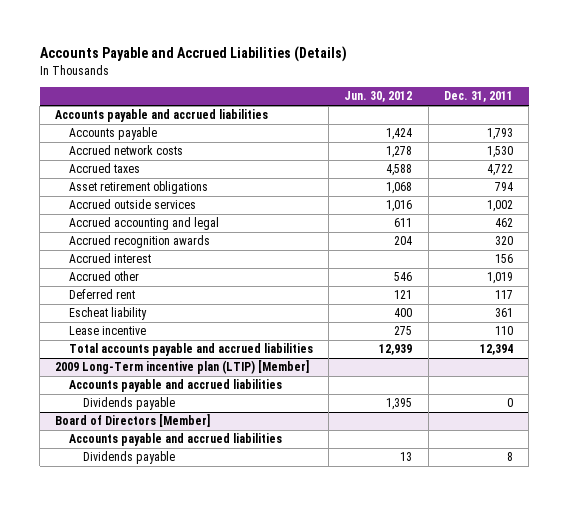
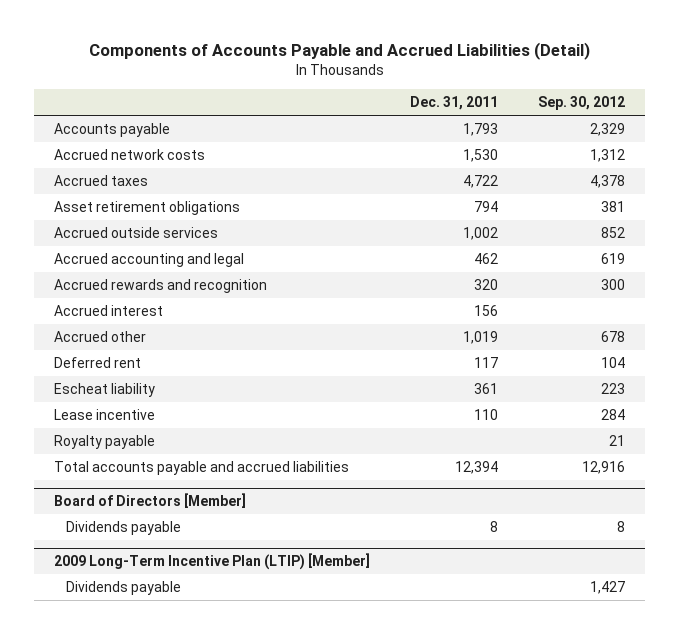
- Accounts Payable and Accrued Liabilities (Details)
+ Components of Accounts Payable and Accrued Liabilities (Detail)
- | Jun. 30, 2012 | Dec. 31, 2011
+ | Dec. 31, 2011 | Sep. 30, 2012
- Accounts payable and accrued liabilities
- Accrued recognition awards | 204 | 320
+ Accrued rewards and recognition | 320 | 300
+ Royalty payable | | 21
- 2009 Long-Term incentive plan (LTIP) [Member]
- Accounts payable and accrued liabilities
- Dividends payable | 1,395 | 0
@ Board of Directors [Member]
- Accounts payable and accrued liabilities
+ 2009 Long-Term Incentive Plan (LTIP) [Member]
+ Dividends payable | | 1,427

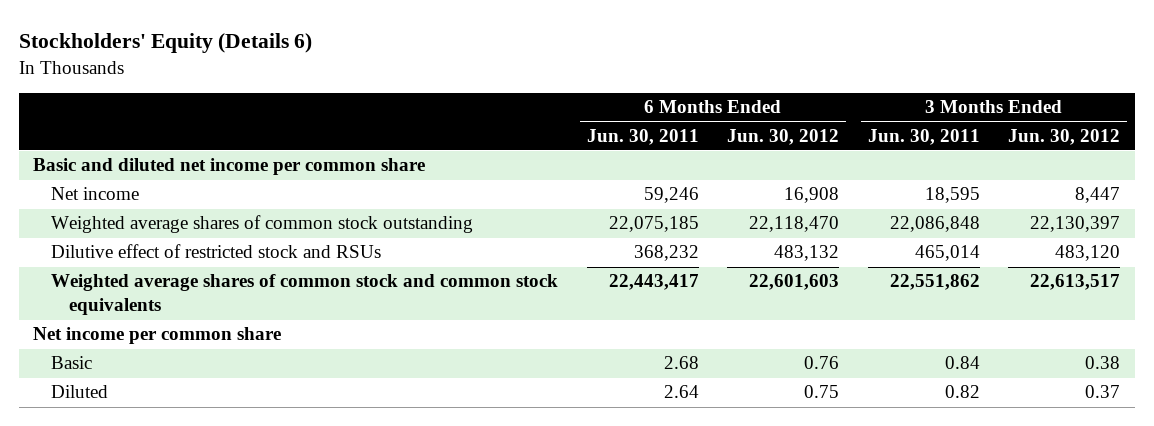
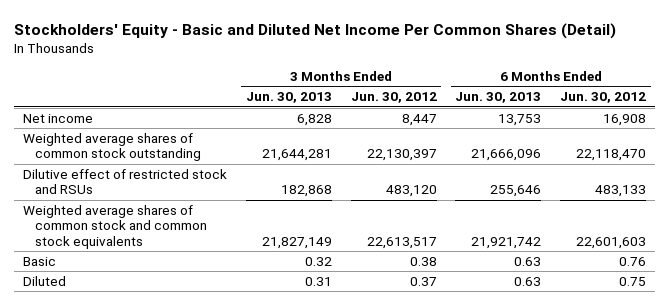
- Stockholders' Equity (Details 6)
+ Stockholders' Equity - Basic and Diluted Net Income Per Common Shares (Detail)
- | 6 Months Ended Jun. 30, 2011 | 6 Months Ended Jun. 30, 2012 | 3 Months Ended Jun. 30, 2011 | 3 Months Ended Jun. 30, 2012
+ | 3 Months Ended Jun. 30, 2013 | 3 Months Ended Jun. 30, 2012 | 6 Months Ended Jun. 30, 2013 | 6 Months Ended Jun. 30, 2012
- Basic and diluted net income per common share
- Dilutive effect of restricted stock and RSUs | 368,232 | 483,132 | 465,014 | 483,120
+ Dilutive effect of restricted stock and RSUs | 182,868 | 483,120 | 255,646 | 483,133
- Net income per common share

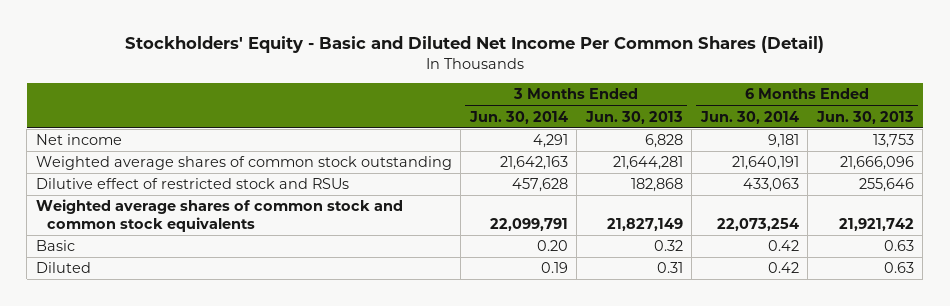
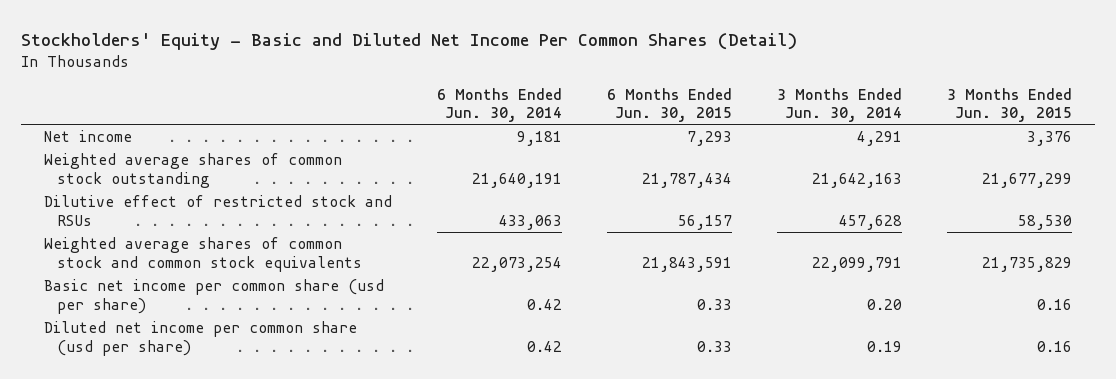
- | 3 Months Ended Jun. 30, 2014 | 3 Months Ended Jun. 30, 2013 | 6 Months Ended Jun. 30, 2014 | 6 Months Ended Jun. 30, 2013
+ | 6 Months Ended Jun. 30, 2014 | 6 Months Ended Jun. 30, 2015 | 3 Months Ended Jun. 30, 2014 | 3 Months Ended Jun. 30, 2015
- Basic | 0.20 | 0.32 | 0.42 | 0.63
- Diluted | 0.19 | 0.31 | 0.42 | 0.63
+ Basic net income per common share (usd per share) | 0.42 | 0.33 | 0.20 | 0.16
+ Diluted net income per common share (usd per share) | 0.42 | 0.33 | 0.19 | 0.16

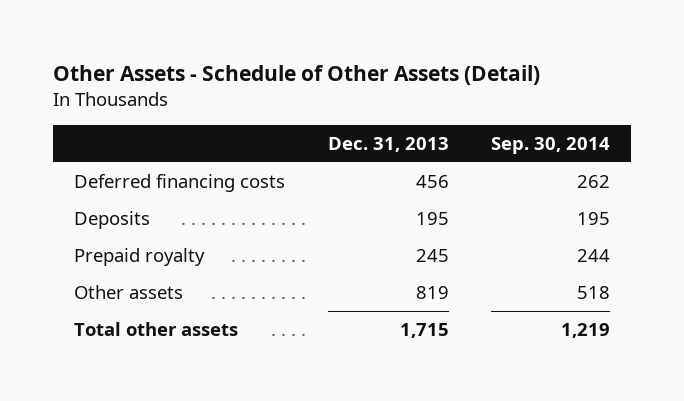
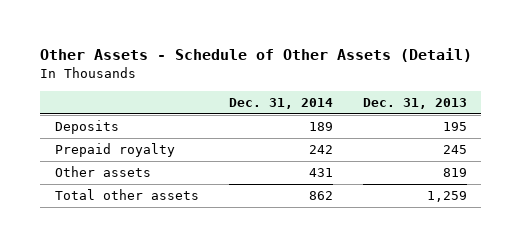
- | Dec. 31, 2013 | Sep. 30, 2014
+ | Dec. 31, 2014 | Dec. 31, 2013
- Deferred financing costs | 456 | 262
- Total other assets | 1,715 | 1,219
+ Total other assets | 862 | 1,259

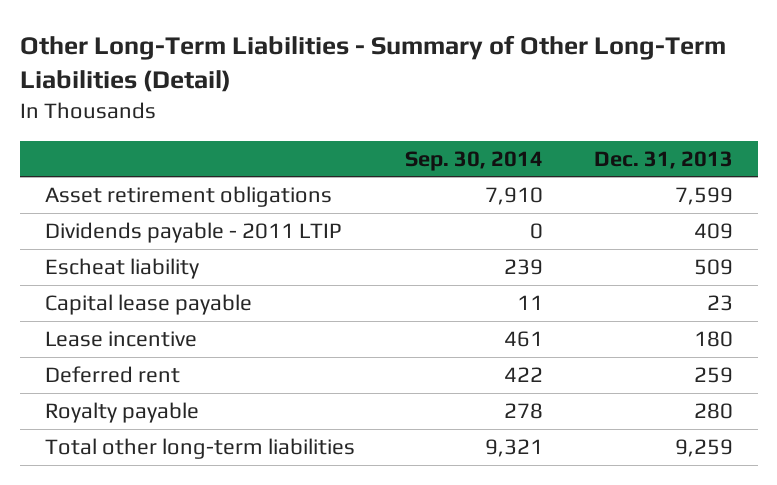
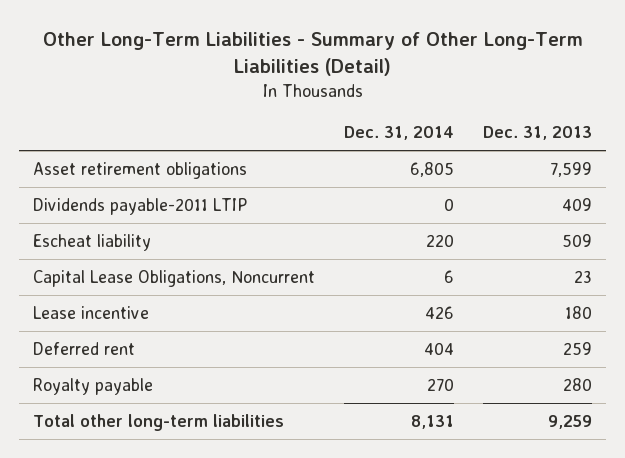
- | Sep. 30, 2014 | Dec. 31, 2013
+ | Dec. 31, 2014 | Dec. 31, 2013
- Dividends payable - 2011 LTIP | 0 | 409
+ Dividends payable-2011 LTIP | 0 | 409
- Capital lease payable | 11 | 23
+ Capital Lease Obligations, Noncurrent | 6 | 23

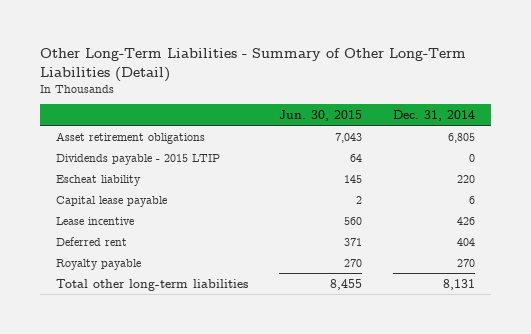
- | Dec. 31, 2014 | Dec. 31, 2013
+ | Jun. 30, 2015 | Dec. 31, 2014
- Dividends payable-2011 LTIP | 0 | 409
+ Dividends payable - 2015 LTIP | 64 | 0
- Capital Lease Obligations, Noncurrent | 6 | 23
+ Capital lease payable | 2 | 6

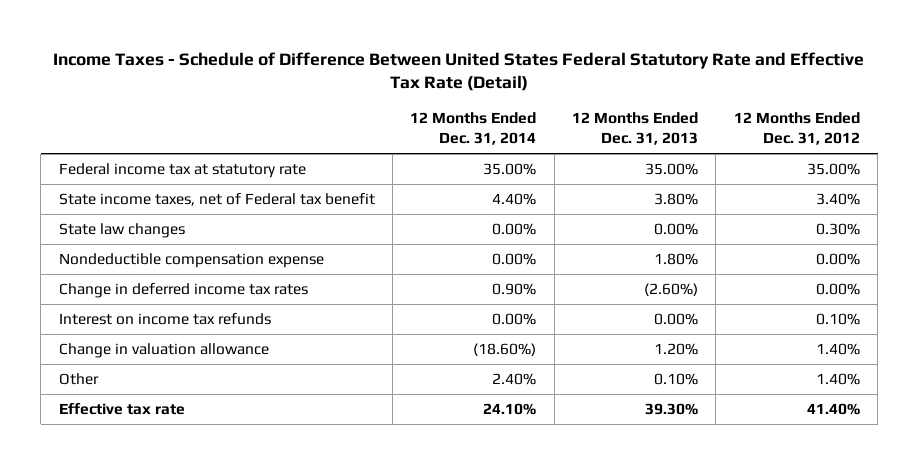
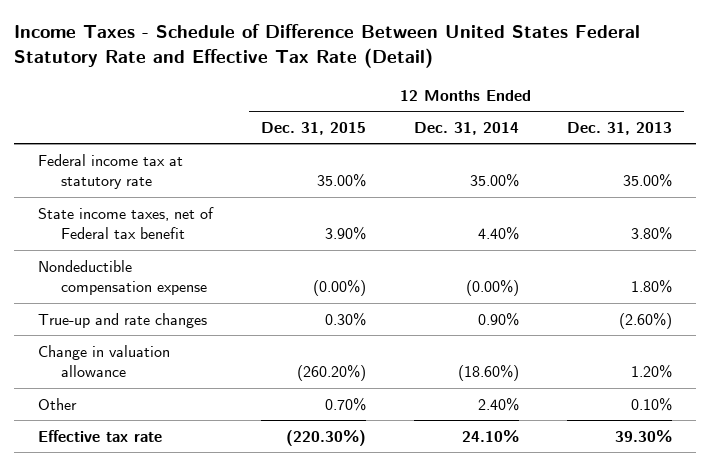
- | 12 Months Ended Dec. 31, 2014 | 12 Months Ended Dec. 31, 2013 | 12 Months Ended Dec. 31, 2012
+ | 12 Months Ended Dec. 31, 2015 | 12 Months Ended Dec. 31, 2014 | 12 Months Ended Dec. 31, 2013
- State law changes | 0.00% | 0.00% | 0.30%
- Nondeductible compensation expense | 0.00% | 1.80% | 0.00%
- Change in deferred income tax rates | 0.90% | (2.60%) | 0.00%
- Interest on income tax refunds | 0.00% | 0.00% | 0.10%
+ Nondeductible compensation expense | (0.00%) | (0.00%) | 1.80%
+ True-up and rate changes | 0.30% | 0.90% | (2.60%)

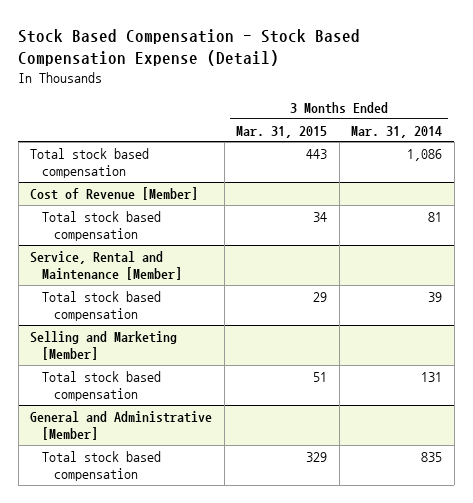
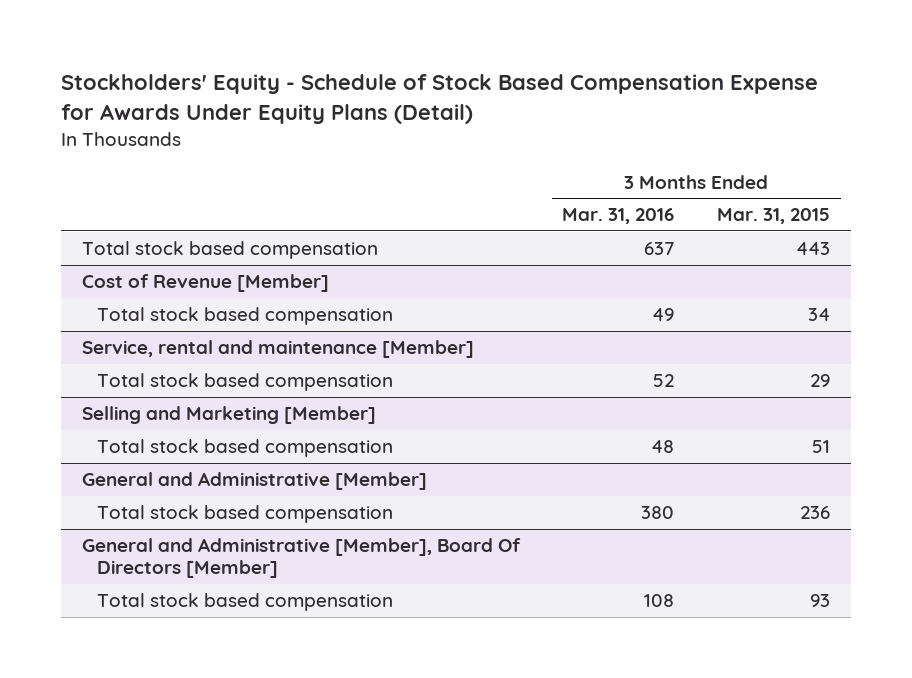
- Stock Based Compensation - Stock Based Compensation Expense (Detail)
+ Stockholders' Equity - Schedule of Stock Based Compensation Expense for Awards Under Equity Plans (Detail)
- | 3 Months Ended Mar. 31, 2015 | 3 Months Ended Mar. 31, 2014
+ | 3 Months Ended Mar. 31, 2016 | 3 Months Ended Mar. 31, 2015
- Service, Rental and Maintenance [Member]
+ Service, rental and maintenance [Member]
@ General and Administrative [Member]
- Total stock based compensation | 329 | 835
+ Total stock based compensation | 380 | 236
+ General and Administrative [Member], Board Of Directors [Member]
+ Total stock based compensation | 108 | 93

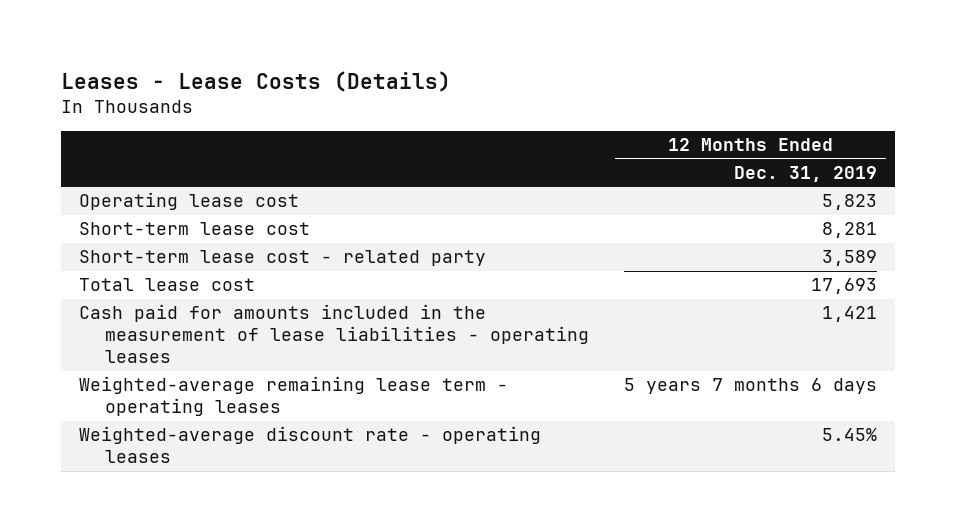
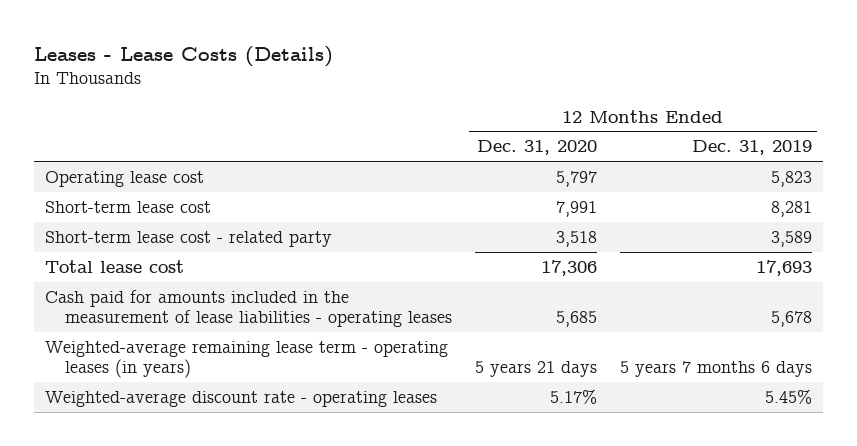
- | 12 Months Ended Dec. 31, 2019
+ | 12 Months Ended Dec. 31, 2020 | 12 Months Ended Dec. 31, 2019
- Cash paid for amounts included in the measurement of lease liabilities - operating leases | 1,421
- Weighted-average remaining lease term - operating leases | 5 years 7 months 6 days
+ Cash paid for amounts included in the measurement of lease liabilities - operating leases | 5,685 | 5,678
+ Weighted-average remaining lease term - operating leases (in years) | 5 years 21 days | 5 years 7 months 6 days

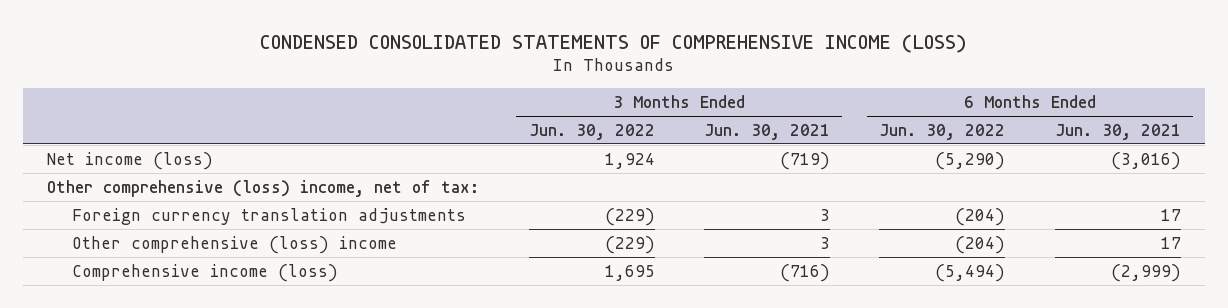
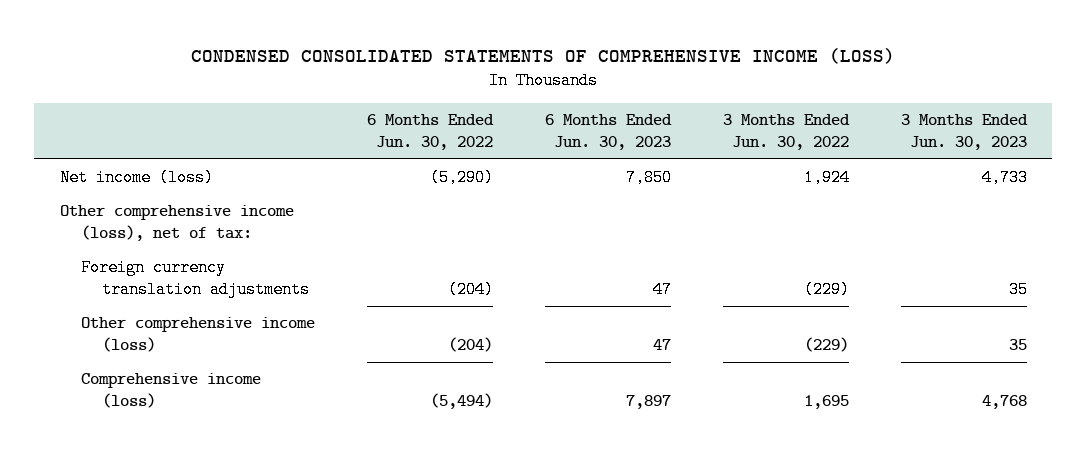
- | 3 Months Ended Jun. 30, 2022 | 3 Months Ended Jun. 30, 2021 | 6 Months Ended Jun. 30, 2022 | 6 Months Ended Jun. 30, 2021
+ | 6 Months Ended Jun. 30, 2022 | 6 Months Ended Jun. 30, 2023 | 3 Months Ended Jun. 30, 2022 | 3 Months Ended Jun. 30, 2023
- Other comprehensive (loss) income, net of tax:
+ Other comprehensive income (loss), net of tax:
- Other comprehensive (loss) income | (229) | 3 | (204) | 17
+ Other comprehensive income (loss) | (204) | 47 | (229) | 35

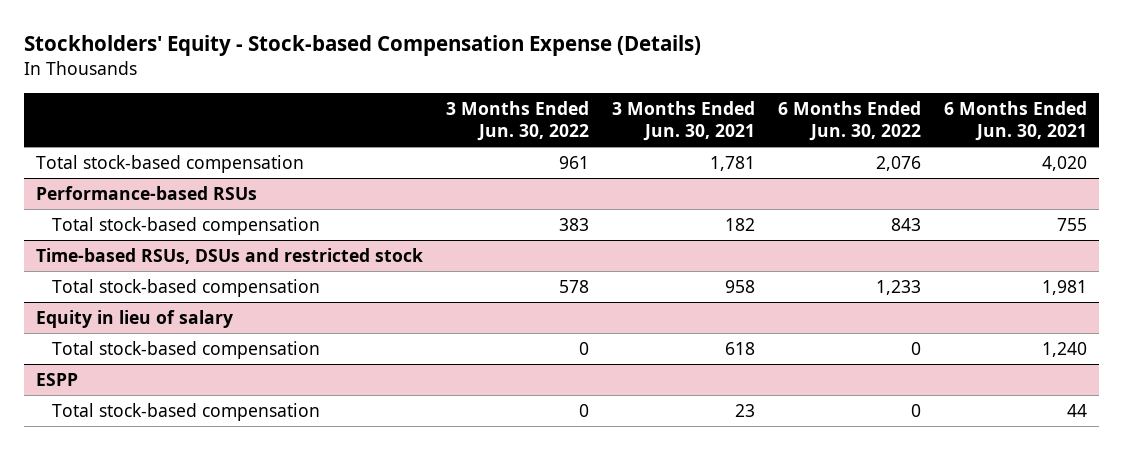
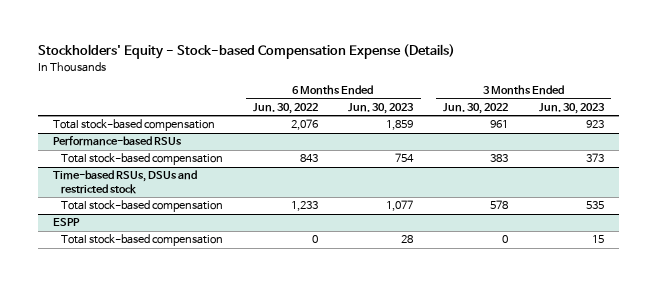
- | 3 Months Ended Jun. 30, 2022 | 3 Months Ended Jun. 30, 2021 | 6 Months Ended Jun. 30, 2022 | 6 Months Ended Jun. 30, 2021
+ | 6 Months Ended Jun. 30, 2022 | 6 Months Ended Jun. 30, 2023 | 3 Months Ended Jun. 30, 2022 | 3 Months Ended Jun. 30, 2023
- Equity in lieu of salary
- Total stock-based compensation | 0 | 618 | 0 | 1,240

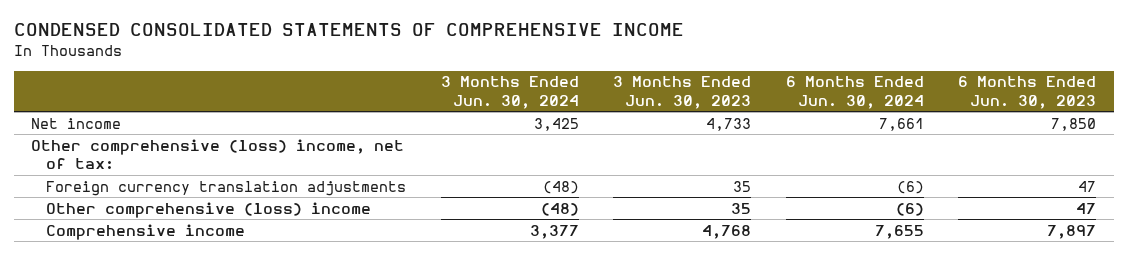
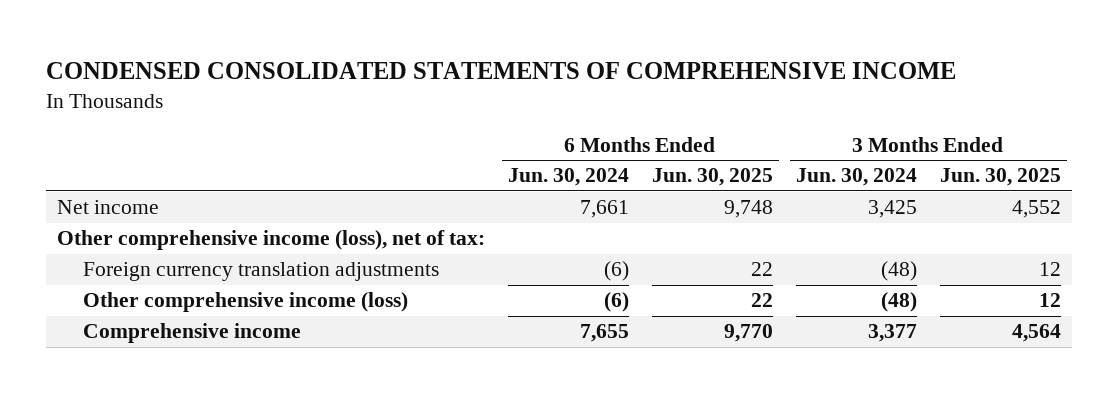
- | 3 Months Ended Jun. 30, 2024 | 3 Months Ended Jun. 30, 2023 | 6 Months Ended Jun. 30, 2024 | 6 Months Ended Jun. 30, 2023
+ | 6 Months Ended Jun. 30, 2024 | 6 Months Ended Jun. 30, 2025 | 3 Months Ended Jun. 30, 2024 | 3 Months Ended Jun. 30, 2025
- Other comprehensive (loss) income, net of tax:
+ Other comprehensive income (loss), net of tax:
- Other comprehensive (loss) income | (48) | 35 | (6) | 47
+ Other comprehensive income (loss) | (6) | 22 | (48) | 12

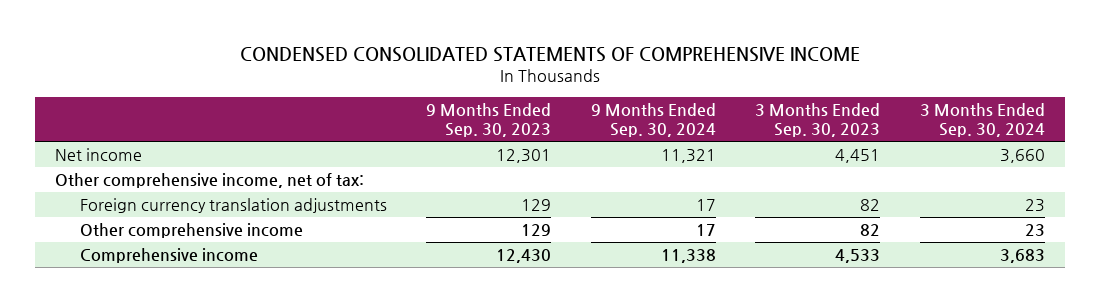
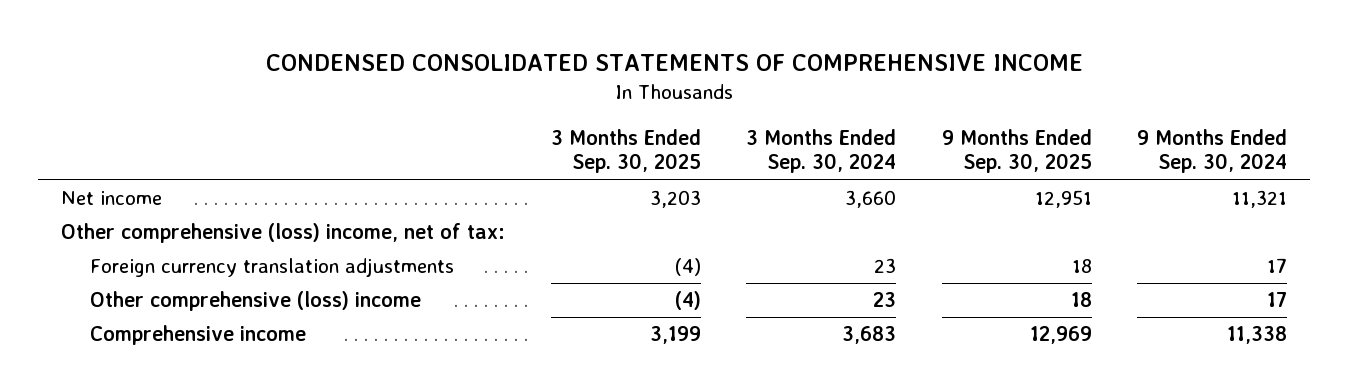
- | 9 Months Ended Sep. 30, 2023 | 9 Months Ended Sep. 30, 2024 | 3 Months Ended Sep. 30, 2023 | 3 Months Ended Sep. 30, 2024
+ | 3 Months Ended Sep. 30, 2025 | 3 Months Ended Sep. 30, 2024 | 9 Months Ended Sep. 30, 2025 | 9 Months Ended Sep. 30, 2024
- Other comprehensive income, net of tax:
+ Other comprehensive (loss) income, net of tax:
- Other comprehensive income | 129 | 17 | 82 | 23
+ Other comprehensive (loss) income | (4) | 23 | 18 | 17

